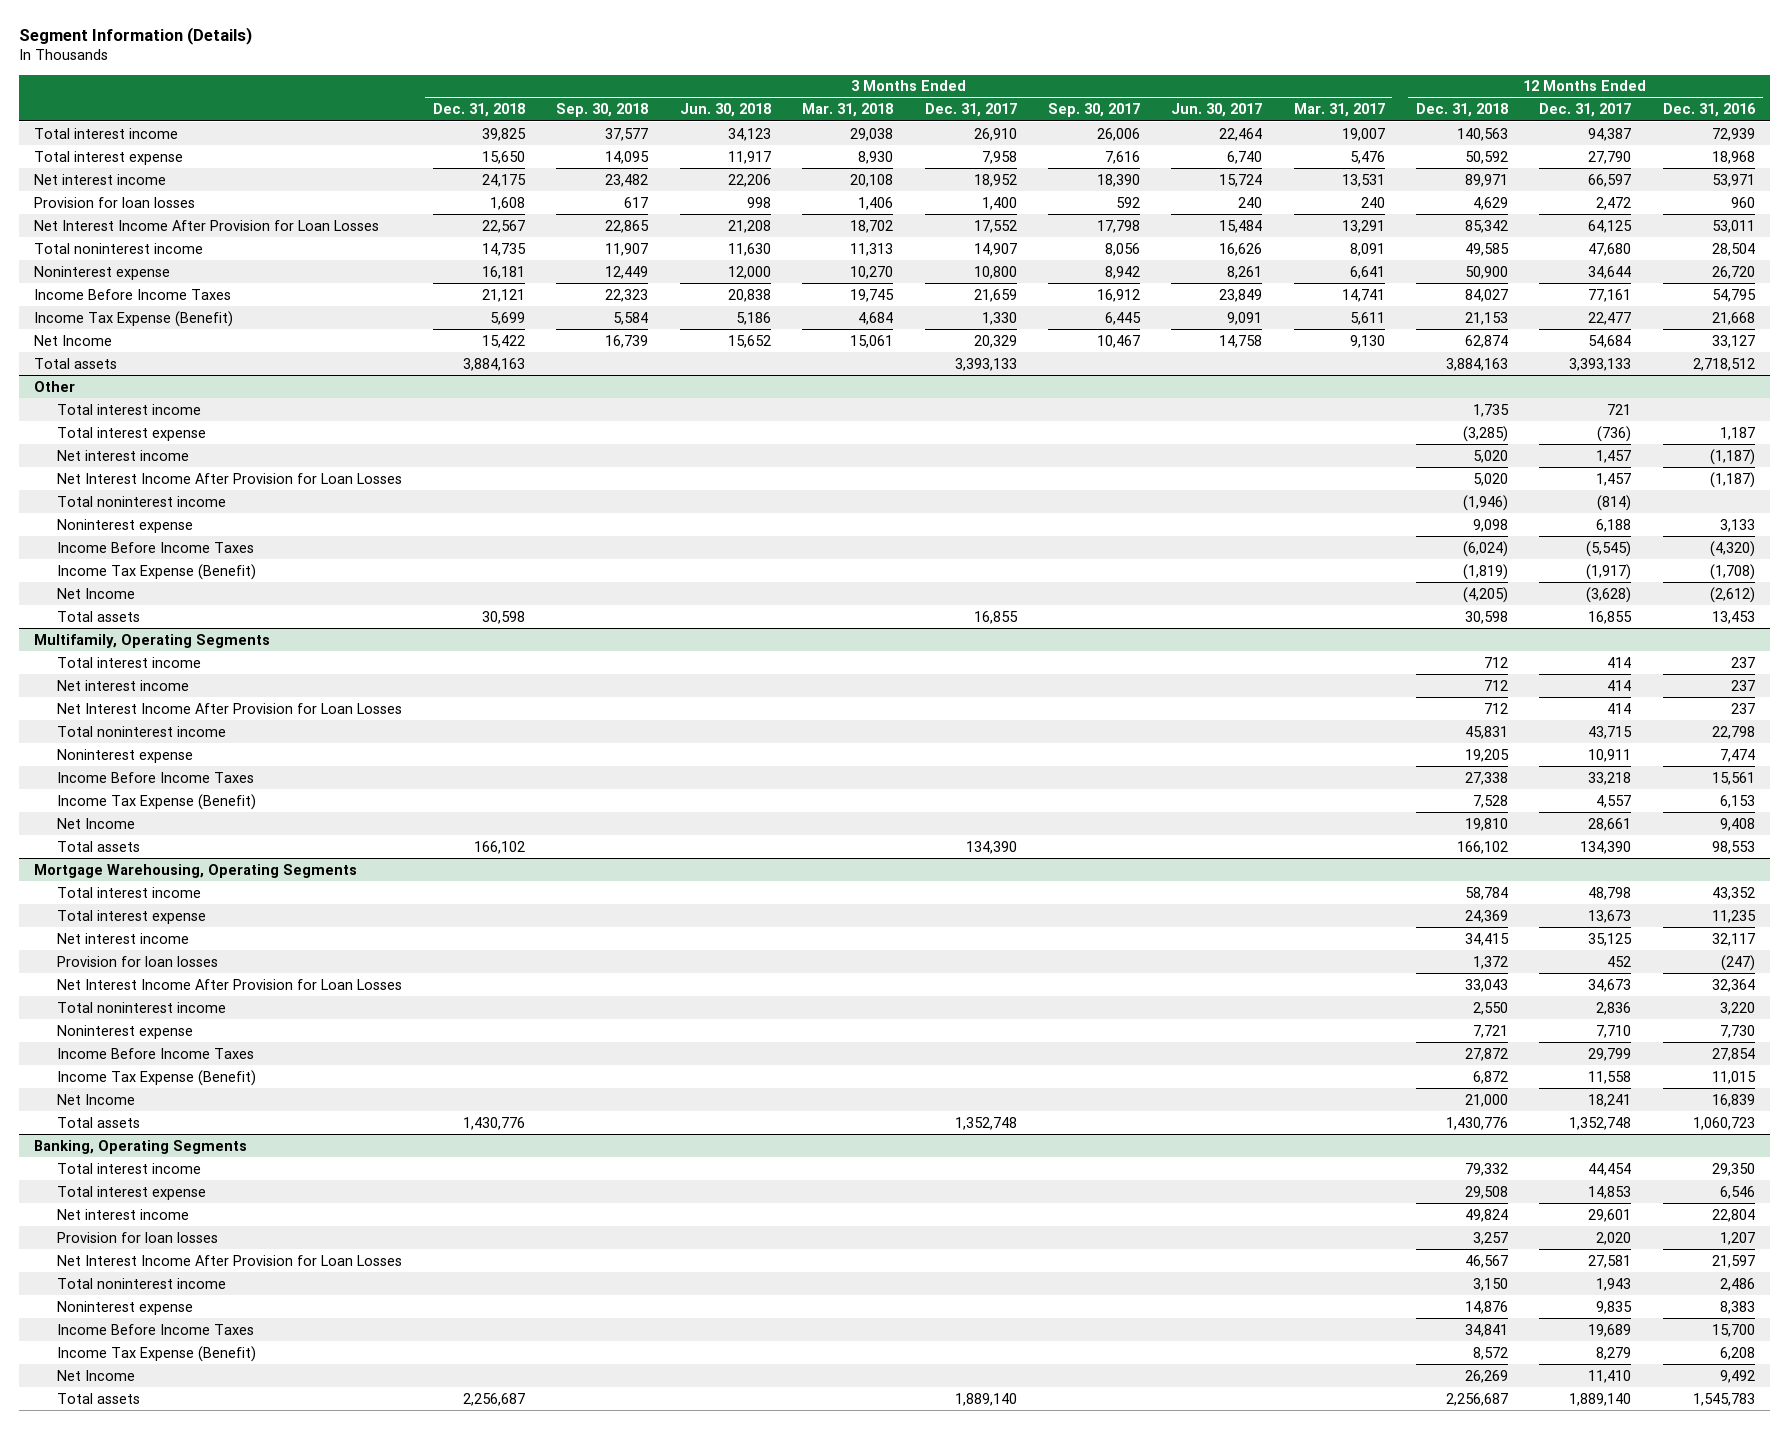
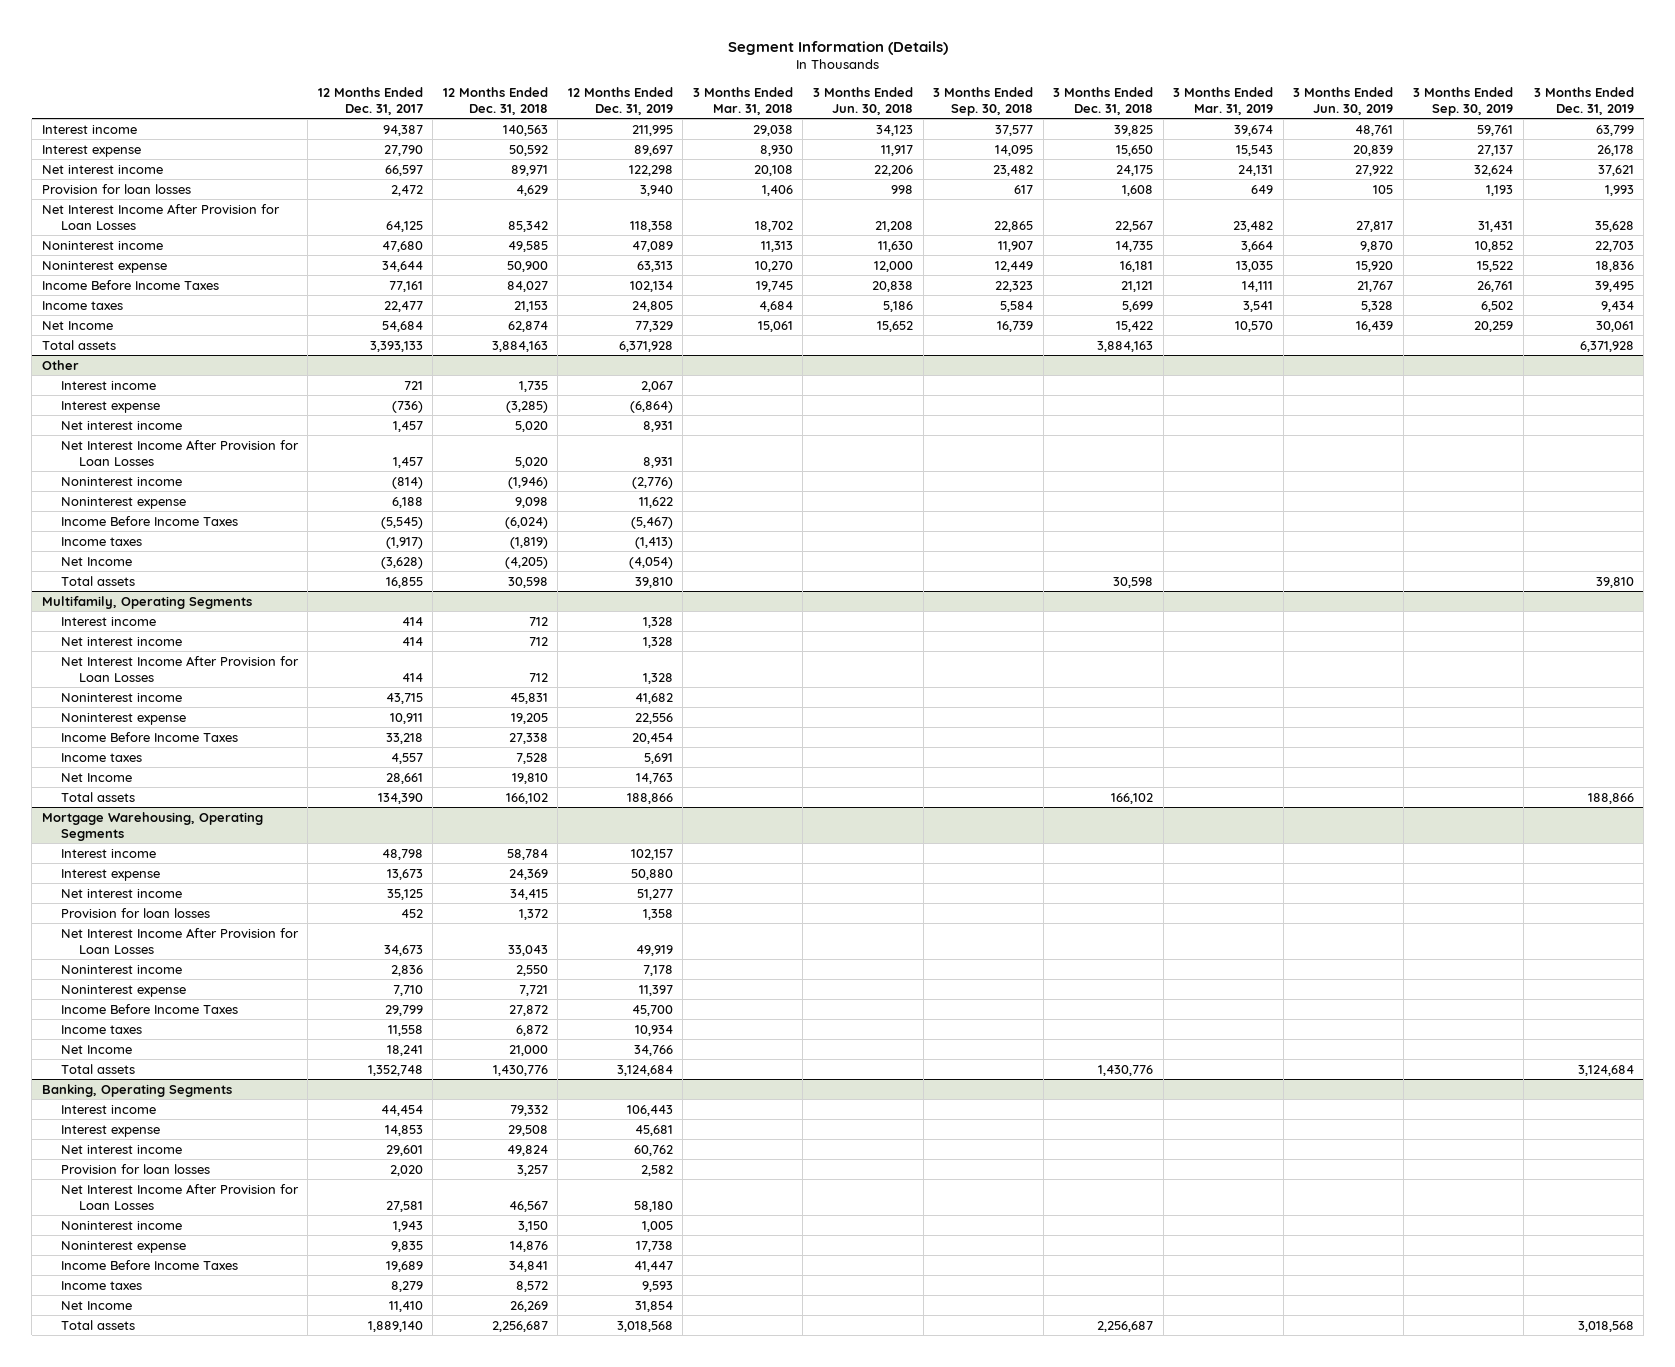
- | 3 Months Ended Dec. 31, 2018 | 3 Months Ended Sep. 30, 2018 | 3 Months Ended Jun. 30, 2018 | 3 Months Ended Mar. 31, 2018 | 3 Months Ended Dec. 31, 2017 | 3 Months Ended Sep. 30, 2017 | 3 Months Ended Jun. 30, 2017 | 3 Months Ended Mar. 31, 2017 | 12 Months Ended Dec. 31, 2018 | 12 Months Ended Dec. 31, 2017 | 12 Months Ended Dec. 31, 2016
+ | 12 Months Ended Dec. 31, 2017 | 12 Months Ended Dec. 31, 2018 | 12 Months Ended Dec. 31, 2019 | 3 Months Ended Mar. 31, 2018 | 3 Months Ended Jun. 30, 2018 | 3 Months Ended Sep. 30, 2018 | 3 Months Ended Dec. 31, 2018 | 3 Months Ended Mar. 31, 2019 | 3 Months Ended Jun. 30, 2019 | 3 Months Ended Sep. 30, 2019 | 3 Months Ended Dec. 31, 2019
- Total interest income | 39,825 | 37,577 | 34,123 | 29,038 | 26,910 | 26,006 | 22,464 | 19,007 | 140,563 | 94,387 | 72,939
- Total interest expense | 15,650 | 14,095 | 11,917 | 8,930 | 7,958 | 7,616 | 6,740 | 5,476 | 50,592 | 27,790 | 18,968
+ Interest income | 94,387 | 140,563 | 211,995 | 29,038 | 34,123 | 37,577 | 39,825 | 39,674 | 48,761 | 59,761 | 63,799
+ Interest expense | 27,790 | 50,592 | 89,697 | 8,930 | 11,917 | 14,095 | 15,650 | 15,543 | 20,839 | 27,137 | 26,178
- Total noninterest income | 14,735 | 11,907 | 11,630 | 11,313 | 14,907 | 8,056 | 16,626 | 8,091 | 49,585 | 47,680 | 28,504
+ Noninterest income | 47,680 | 49,585 | 47,089 | 11,313 | 11,630 | 11,907 | 14,735 | 3,664 | 9,870 | 10,852 | 22,703
- Income Tax Expense (Benefit) | 5,699 | 5,584 | 5,186 | 4,684 | 1,330 | 6,445 | 9,091 | 5,611 | 21,153 | 22,477 | 21,668
+ Income taxes | 22,477 | 21,153 | 24,805 | 4,684 | 5,186 | 5,584 | 5,699 | 3,541 | 5,328 | 6,502 | 9,434
@ Other
- Total interest income | | | | | | | | | 1,735 | 721 |
- Total interest expense | | | | | | | | | (3,285) | (736) | 1,187
+ Interest income | 721 | 1,735 | 2,067 | | | | | | | |
+ Interest expense | (736) | (3,285) | (6,864) | | | | | | | |
- Total noninterest income | | | | | | | | | (1,946) | (814) |
+ Noninterest income | (814) | (1,946) | (2,776) | | | | | | | |
- Income Tax Expense (Benefit) | | | | | | | | | (1,819) | (1,917) | (1,708)
+ Income taxes | (1,917) | (1,819) | (1,413) | | | | | | | |
@ Multifamily, Operating Segments
- Total interest income | | | | | | | | | 712 | 414 | 237
+ Interest income | 414 | 712 | 1,328 | | | | | | | |
- Total noninterest income | | | | | | | | | 45,831 | 43,715 | 22,798
+ Noninterest income | 43,715 | 45,831 | 41,682 | | | | | | | |
- Income Tax Expense (Benefit) | | | | | | | | | 7,528 | 4,557 | 6,153
+ Income taxes | 4,557 | 7,528 | 5,691 | | | | | | | |
@ Mortgage Warehousing, Operating Segments
- Total interest income | | | | | | | | | 58,784 | 48,798 | 43,352
- Total interest expense | | | | | | | | | 24,369 | 13,673 | 11,235
+ Interest income | 48,798 | 58,784 | 102,157 | | | | | | | |
+ Interest expense | 13,673 | 24,369 | 50,880 | | | | | | | |
- Total noninterest income | | | | | | | | | 2,550 | 2,836 | 3,220
+ Noninterest income | 2,836 | 2,550 | 7,178 | | | | | | | |
- Income Tax Expense (Benefit) | | | | | | | | | 6,872 | 11,558 | 11,015
+ Income taxes | 11,558 | 6,872 | 10,934 | | | | | | | |
@ Banking, Operating Segments
- Total interest income | | | | | | | | | 79,332 | 44,454 | 29,350
- Total interest expense | | | | | | | | | 29,508 | 14,853 | 6,546
+ Interest income | 44,454 | 79,332 | 106,443 | | | | | | | |
+ Interest expense | 14,853 | 29,508 | 45,681 | | | | | | | |
- Total noninterest income | | | | | | | | | 3,150 | 1,943 | 2,486
+ Noninterest income | 1,943 | 3,150 | 1,005 | | | | | | | |
- Income Tax Expense (Benefit) | | | | | | | | | 8,572 | 8,279 | 6,208
+ Income taxes | 8,279 | 8,572 | 9,593 | | | | | | | |

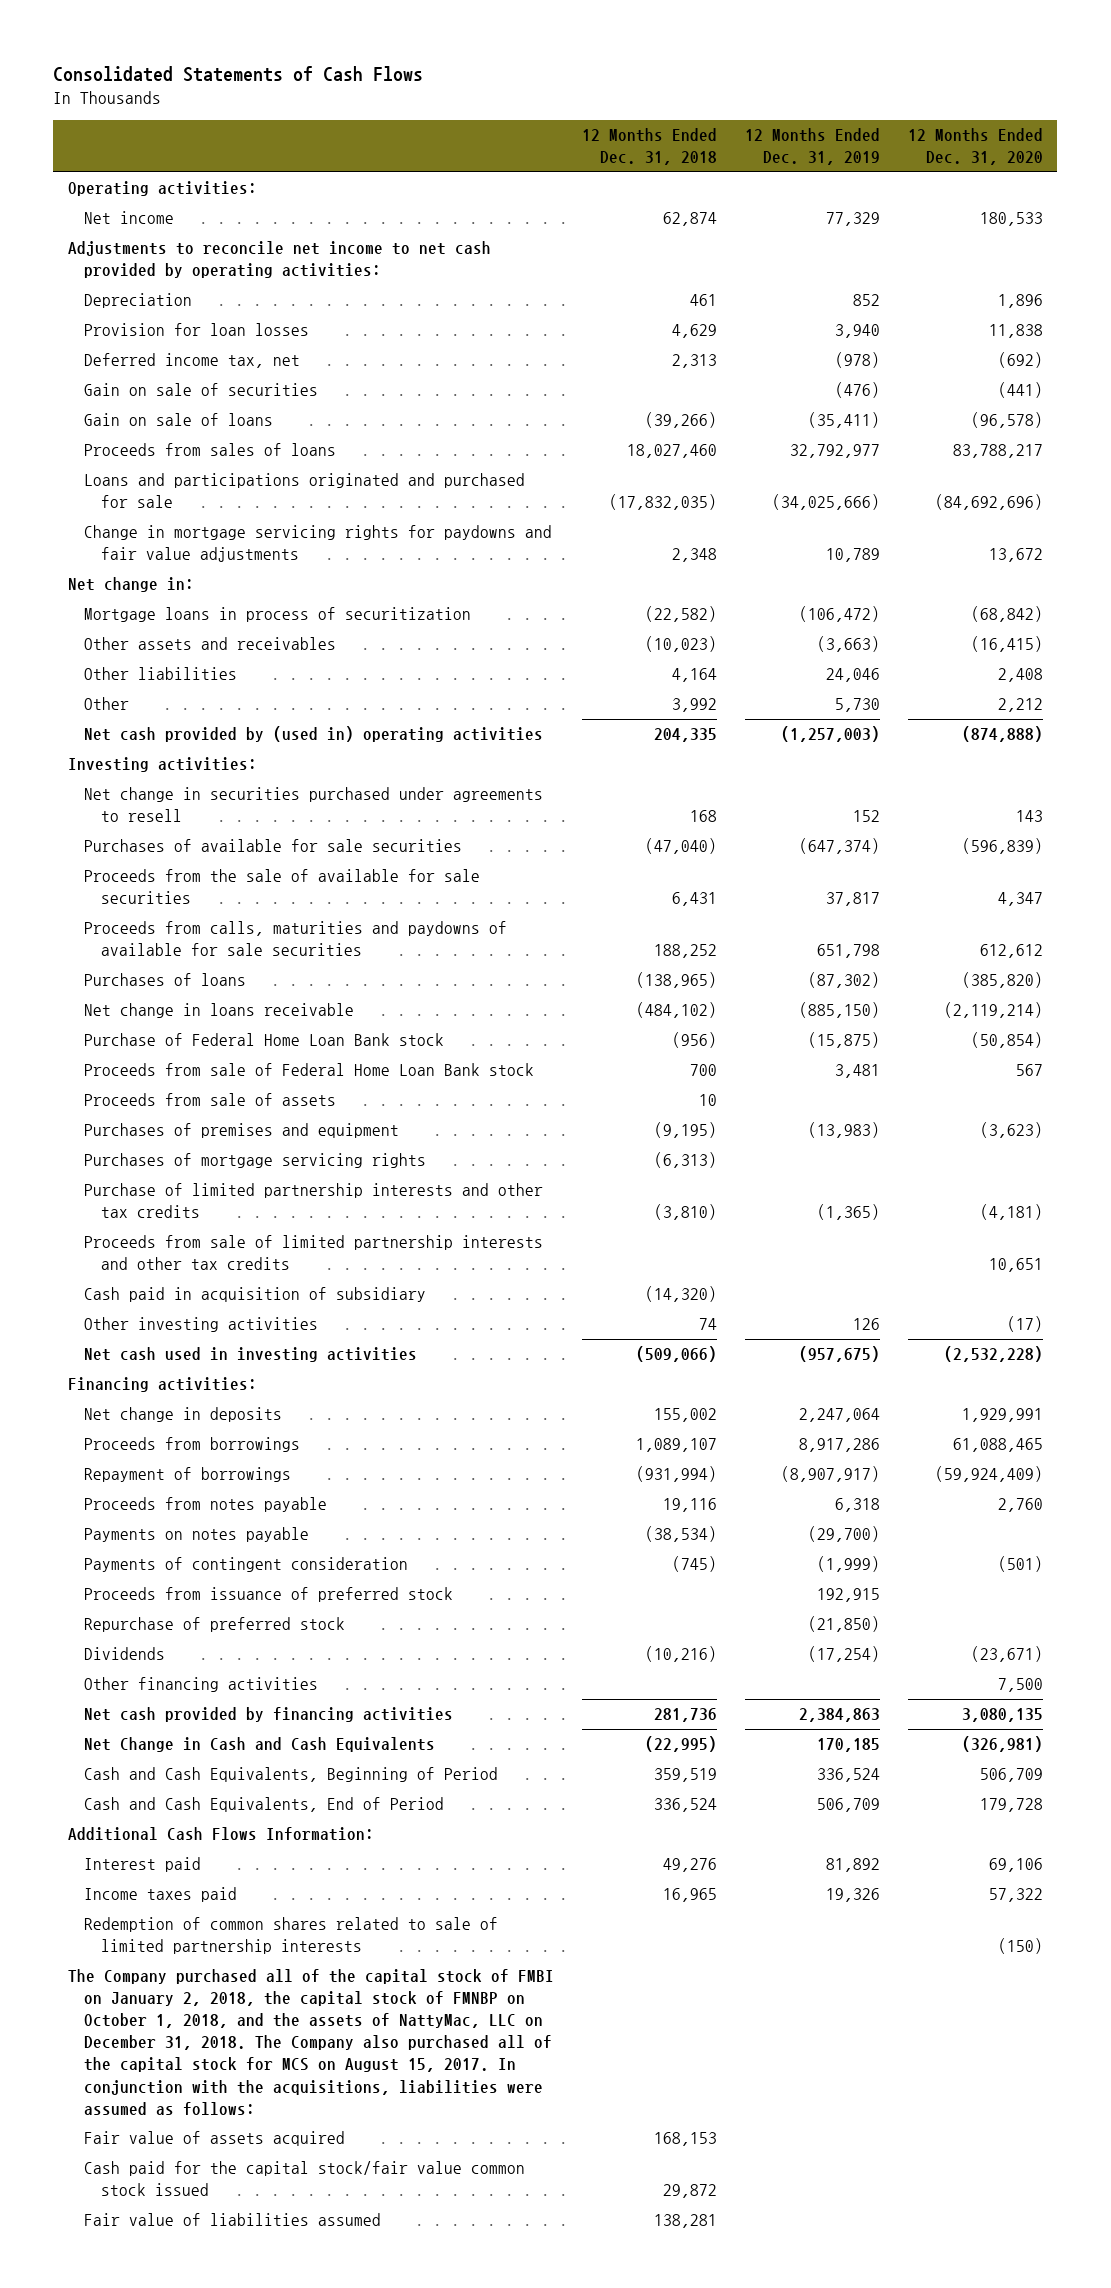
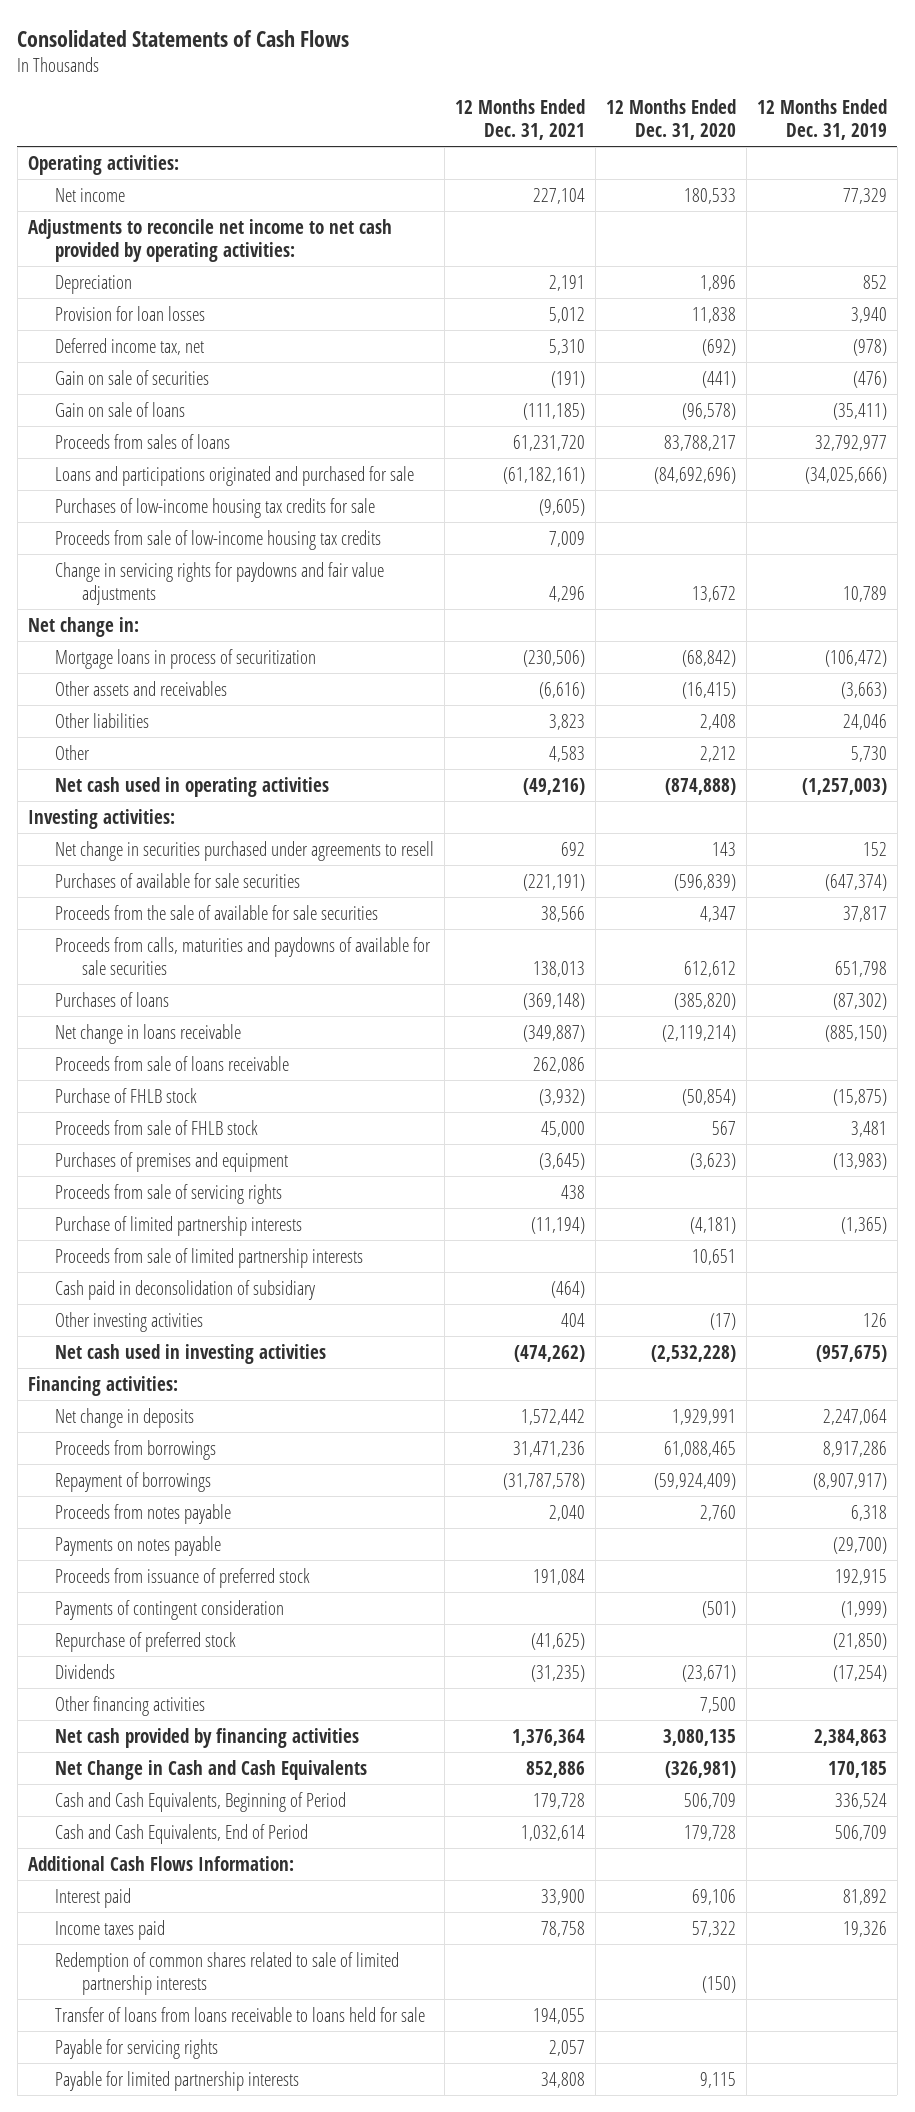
- | 12 Months Ended Dec. 31, 2018 | 12 Months Ended Dec. 31, 2019 | 12 Months Ended Dec. 31, 2020
+ | 12 Months Ended Dec. 31, 2021 | 12 Months Ended Dec. 31, 2020 | 12 Months Ended Dec. 31, 2019
- Change in mortgage servicing rights for paydowns and fair value adjustments | 2,348 | 10,789 | 13,672
+ Purchases of low-income housing tax credits for sale | (9,605) | |
+ Proceeds from sale of low-income housing tax credits | 7,009 | |
+ Change in servicing rights for paydowns and fair value adjustments | 4,296 | 13,672 | 10,789
- Net cash provided by (used in) operating activities | 204,335 | (1,257,003) | (874,888)
+ Net cash used in operating activities | (49,216) | (874,888) | (1,257,003)
- Purchase of Federal Home Loan Bank stock | (956) | (15,875) | (50,854)
- Proceeds from sale of Federal Home Loan Bank stock | 700 | 3,481 | 567
- Proceeds from sale of assets | 10 | |
+ Proceeds from sale of loans receivable | 262,086 | |
+ Purchase of FHLB stock | (3,932) | (50,854) | (15,875)
+ Proceeds from sale of FHLB stock | 45,000 | 567 | 3,481
- Purchases of mortgage servicing rights | (6,313) | |
- Purchase of limited partnership interests and other tax credits | (3,810) | (1,365) | (4,181)
- Proceeds from sale of limited partnership interests and other tax credits | | | 10,651
- Cash paid in acquisition of subsidiary | (14,320) | |
+ Proceeds from sale of servicing rights | 438 | |
+ Purchase of limited partnership interests | (11,194) | (4,181) | (1,365)
+ Proceeds from sale of limited partnership interests | | 10,651 |
+ Cash paid in deconsolidation of subsidiary | (464) | |
moved down: Payments of contingent consideration | | (501) | (1,999)
- The Company purchased all of the capital stock of FMBI on January 2, 2018, the capital stock of FMNBP on October 1, 2018, and the assets of NattyMac, LLC on December 31, 2018. The Company also purchased all of the capital stock for MCS on August 15, 2017. In conjunction with the acquisitions, liabilities were assumed as follows:
- Fair value of assets acquired | 168,153 | |
- Cash paid for the capital stock/fair value common stock issued | 29,872 | |
- Fair value of liabilities assumed | 138,281 | |
+ Transfer of loans from loans receivable to loans held for sale | 194,055 | |
+ Payable for servicing rights | 2,057 | |
+ Payable for limited partnership interests | 34,808 | 9,115 |

